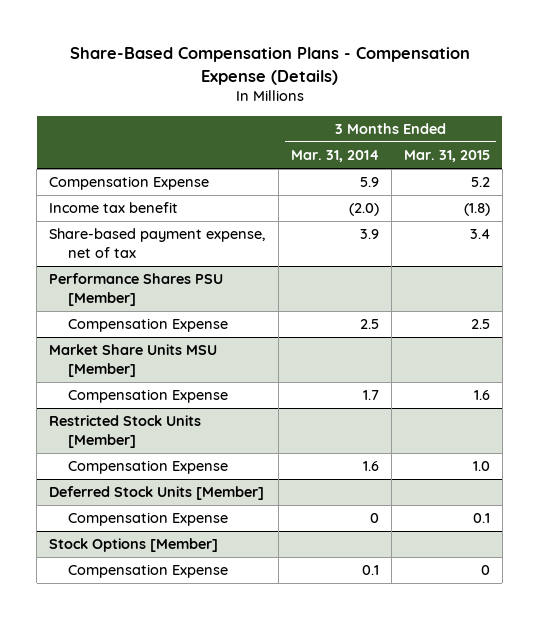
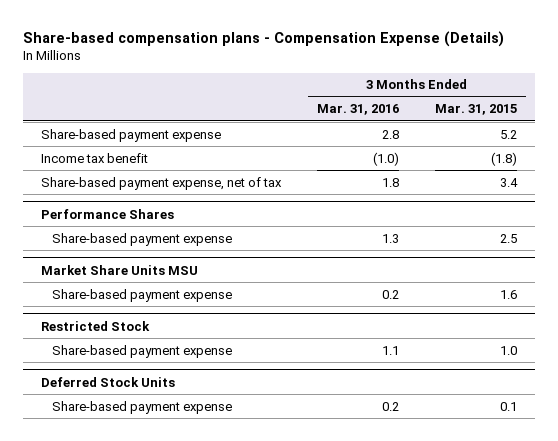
- Share-Based Compensation Plans - Compensation Expense (Details)
+ Share-based compensation plans - Compensation Expense (Details)
- | 3 Months Ended Mar. 31, 2014 | 3 Months Ended Mar. 31, 2015
+ | 3 Months Ended Mar. 31, 2016 | 3 Months Ended Mar. 31, 2015
- Compensation Expense | 5.9 | 5.2
+ Share-based payment expense | 2.8 | 5.2
- Performance Shares PSU [Member]
- Compensation Expense | 2.5 | 2.5
- Market Share Units MSU [Member]
- Compensation Expense | 1.7 | 1.6
- Restricted Stock Units [Member]
- Compensation Expense | 1.6 | 1.0
- Deferred Stock Units [Member]
- Compensation Expense | 0 | 0.1
- Stock Options [Member]
- Compensation Expense | 0.1 | 0
+ Performance Shares
+ Share-based payment expense | 1.3 | 2.5
+ Market Share Units MSU
+ Share-based payment expense | 0.2 | 1.6
+ Restricted Stock
+ Share-based payment expense | 1.1 | 1.0
+ Deferred Stock Units
+ Share-based payment expense | 0.2 | 0.1

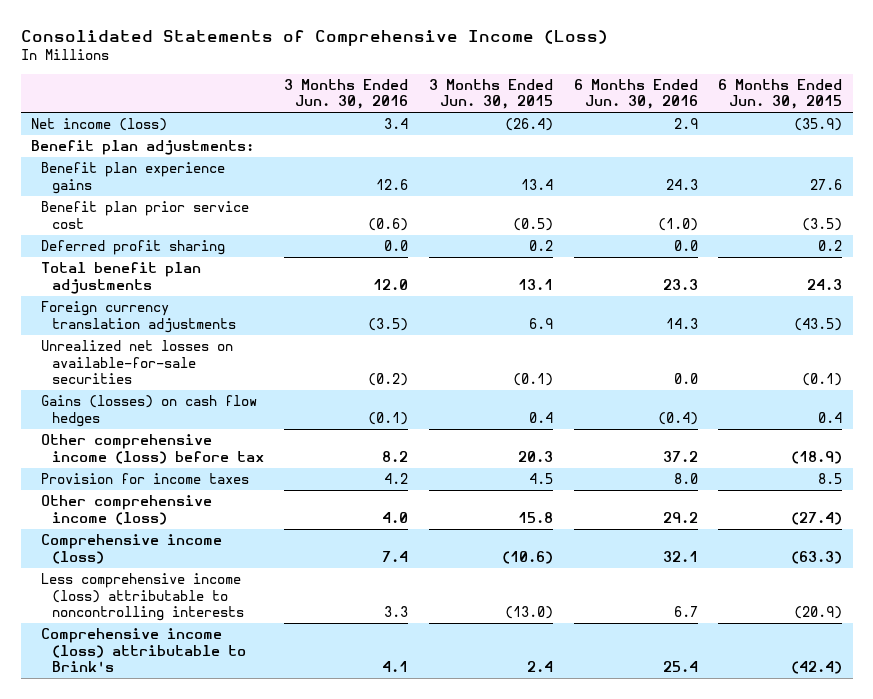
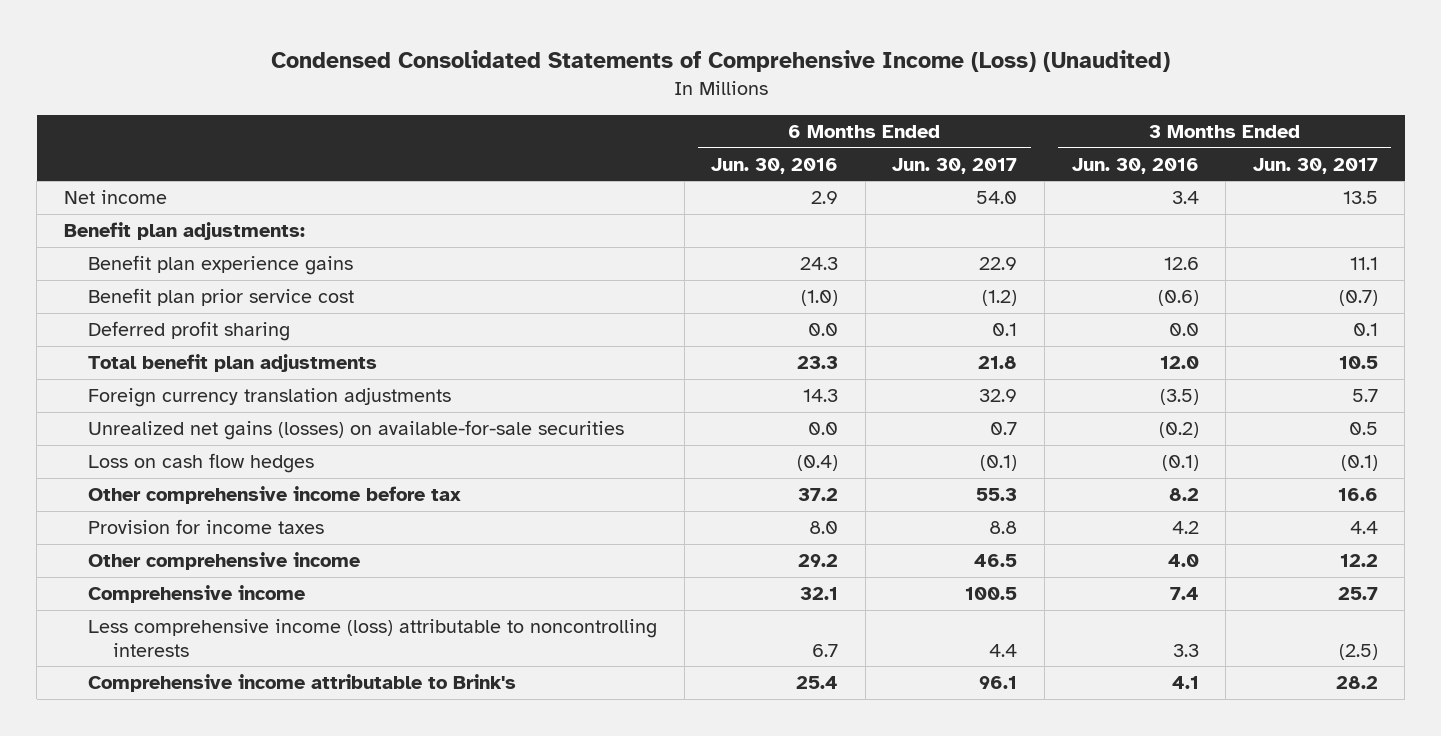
- Consolidated Statements of Comprehensive Income (Loss)
+ Condensed Consolidated Statements of Comprehensive Income (Loss) (Unaudited)
- | 3 Months Ended Jun. 30, 2016 | 3 Months Ended Jun. 30, 2015 | 6 Months Ended Jun. 30, 2016 | 6 Months Ended Jun. 30, 2015
+ | 6 Months Ended Jun. 30, 2016 | 6 Months Ended Jun. 30, 2017 | 3 Months Ended Jun. 30, 2016 | 3 Months Ended Jun. 30, 2017
- Net income (loss) | 3.4 | (26.4) | 2.9 | (35.9)
+ Net income | 2.9 | 54.0 | 3.4 | 13.5
- Unrealized net losses on available-for-sale securities | (0.2) | (0.1) | 0.0 | (0.1)
- Gains (losses) on cash flow hedges | (0.1) | 0.4 | (0.4) | 0.4
- Other comprehensive income (loss) before tax | 8.2 | 20.3 | 37.2 | (18.9)
+ Unrealized net gains (losses) on available-for-sale securities | 0.0 | 0.7 | (0.2) | 0.5
+ Loss on cash flow hedges | (0.4) | (0.1) | (0.1) | (0.1)
+ Other comprehensive income before tax | 37.2 | 55.3 | 8.2 | 16.6
- Other comprehensive income (loss) | 4.0 | 15.8 | 29.2 | (27.4)
- Comprehensive income (loss) | 7.4 | (10.6) | 32.1 | (63.3)
+ Other comprehensive income | 29.2 | 46.5 | 4.0 | 12.2
+ Comprehensive income | 32.1 | 100.5 | 7.4 | 25.7
- Comprehensive income (loss) attributable to Brink's | 4.1 | 2.4 | 25.4 | (42.4)
+ Comprehensive income attributable to Brink's | 25.4 | 96.1 | 4.1 | 28.2

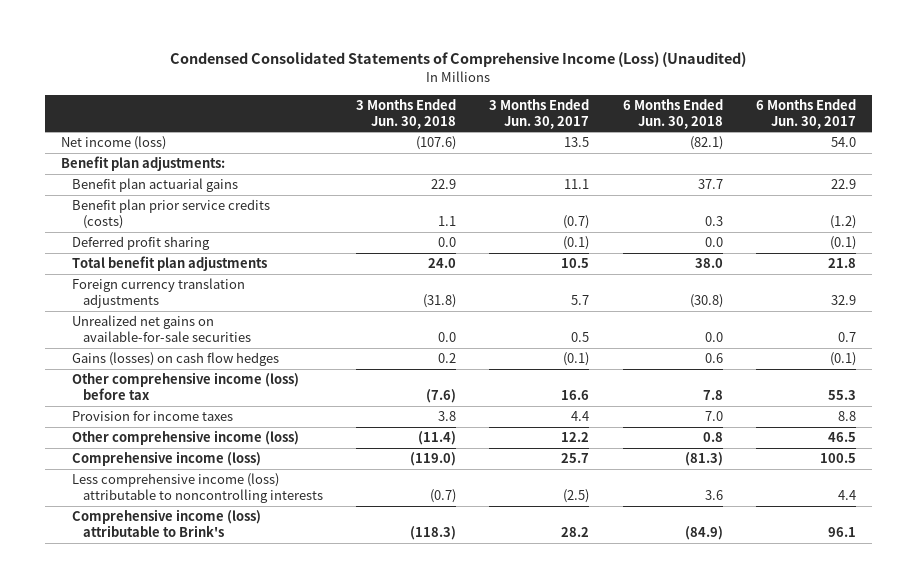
- | 6 Months Ended Jun. 30, 2016 | 6 Months Ended Jun. 30, 2017 | 3 Months Ended Jun. 30, 2016 | 3 Months Ended Jun. 30, 2017
+ | 3 Months Ended Jun. 30, 2018 | 3 Months Ended Jun. 30, 2017 | 6 Months Ended Jun. 30, 2018 | 6 Months Ended Jun. 30, 2017
- Net income | 2.9 | 54.0 | 3.4 | 13.5
+ Net income (loss) | (107.6) | 13.5 | (82.1) | 54.0
- Benefit plan experience gains | 24.3 | 22.9 | 12.6 | 11.1
- Benefit plan prior service cost | (1.0) | (1.2) | (0.6) | (0.7)
- Deferred profit sharing | 0.0 | 0.1 | 0.0 | 0.1
+ Benefit plan actuarial gains | 22.9 | 11.1 | 37.7 | 22.9
+ Benefit plan prior service credits (costs) | 1.1 | (0.7) | 0.3 | (1.2)
+ Deferred profit sharing | 0.0 | (0.1) | 0.0 | (0.1)
- Unrealized net gains (losses) on available-for-sale securities | 0.0 | 0.7 | (0.2) | 0.5
- Loss on cash flow hedges | (0.4) | (0.1) | (0.1) | (0.1)
- Other comprehensive income before tax | 37.2 | 55.3 | 8.2 | 16.6
+ Unrealized net gains on available-for-sale securities | 0.0 | 0.5 | 0.0 | 0.7
+ Gains (losses) on cash flow hedges | 0.2 | (0.1) | 0.6 | (0.1)
+ Other comprehensive income (loss) before tax | (7.6) | 16.6 | 7.8 | 55.3
- Other comprehensive income | 29.2 | 46.5 | 4.0 | 12.2
- Comprehensive income | 32.1 | 100.5 | 7.4 | 25.7
+ Other comprehensive income (loss) | (11.4) | 12.2 | 0.8 | 46.5
+ Comprehensive income (loss) | (119.0) | 25.7 | (81.3) | 100.5
- Comprehensive income attributable to Brink's | 25.4 | 96.1 | 4.1 | 28.2
+ Comprehensive income (loss) attributable to Brink's | (118.3) | 28.2 | (84.9) | 96.1

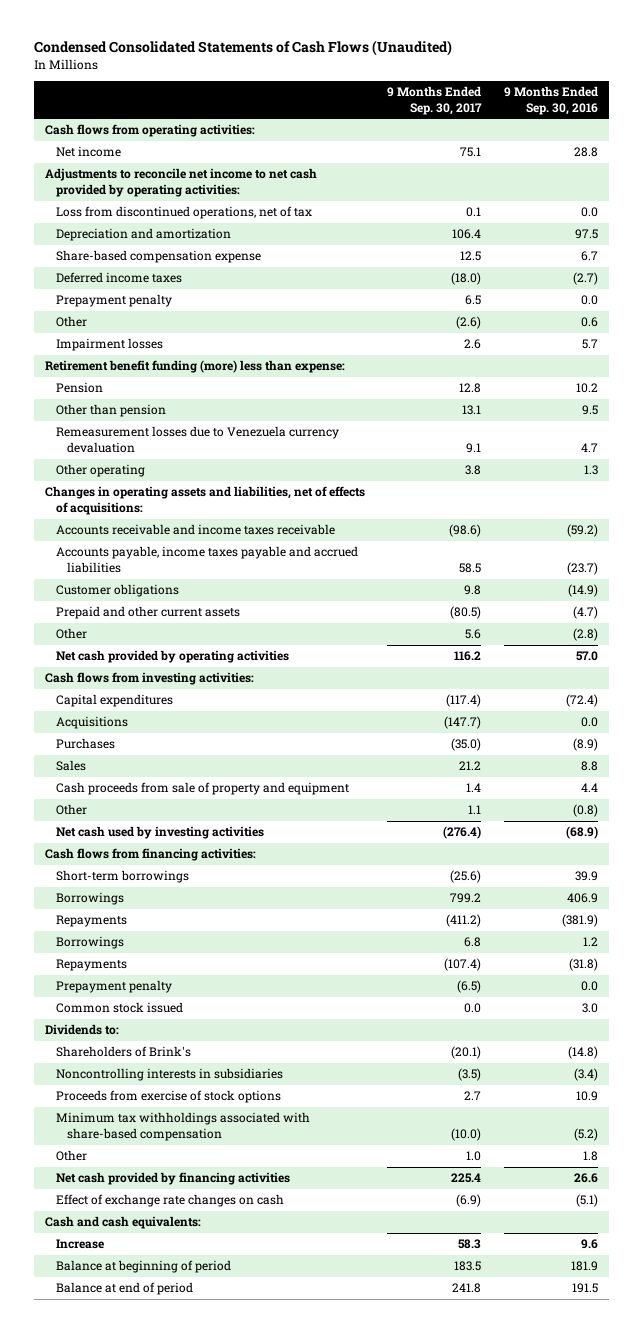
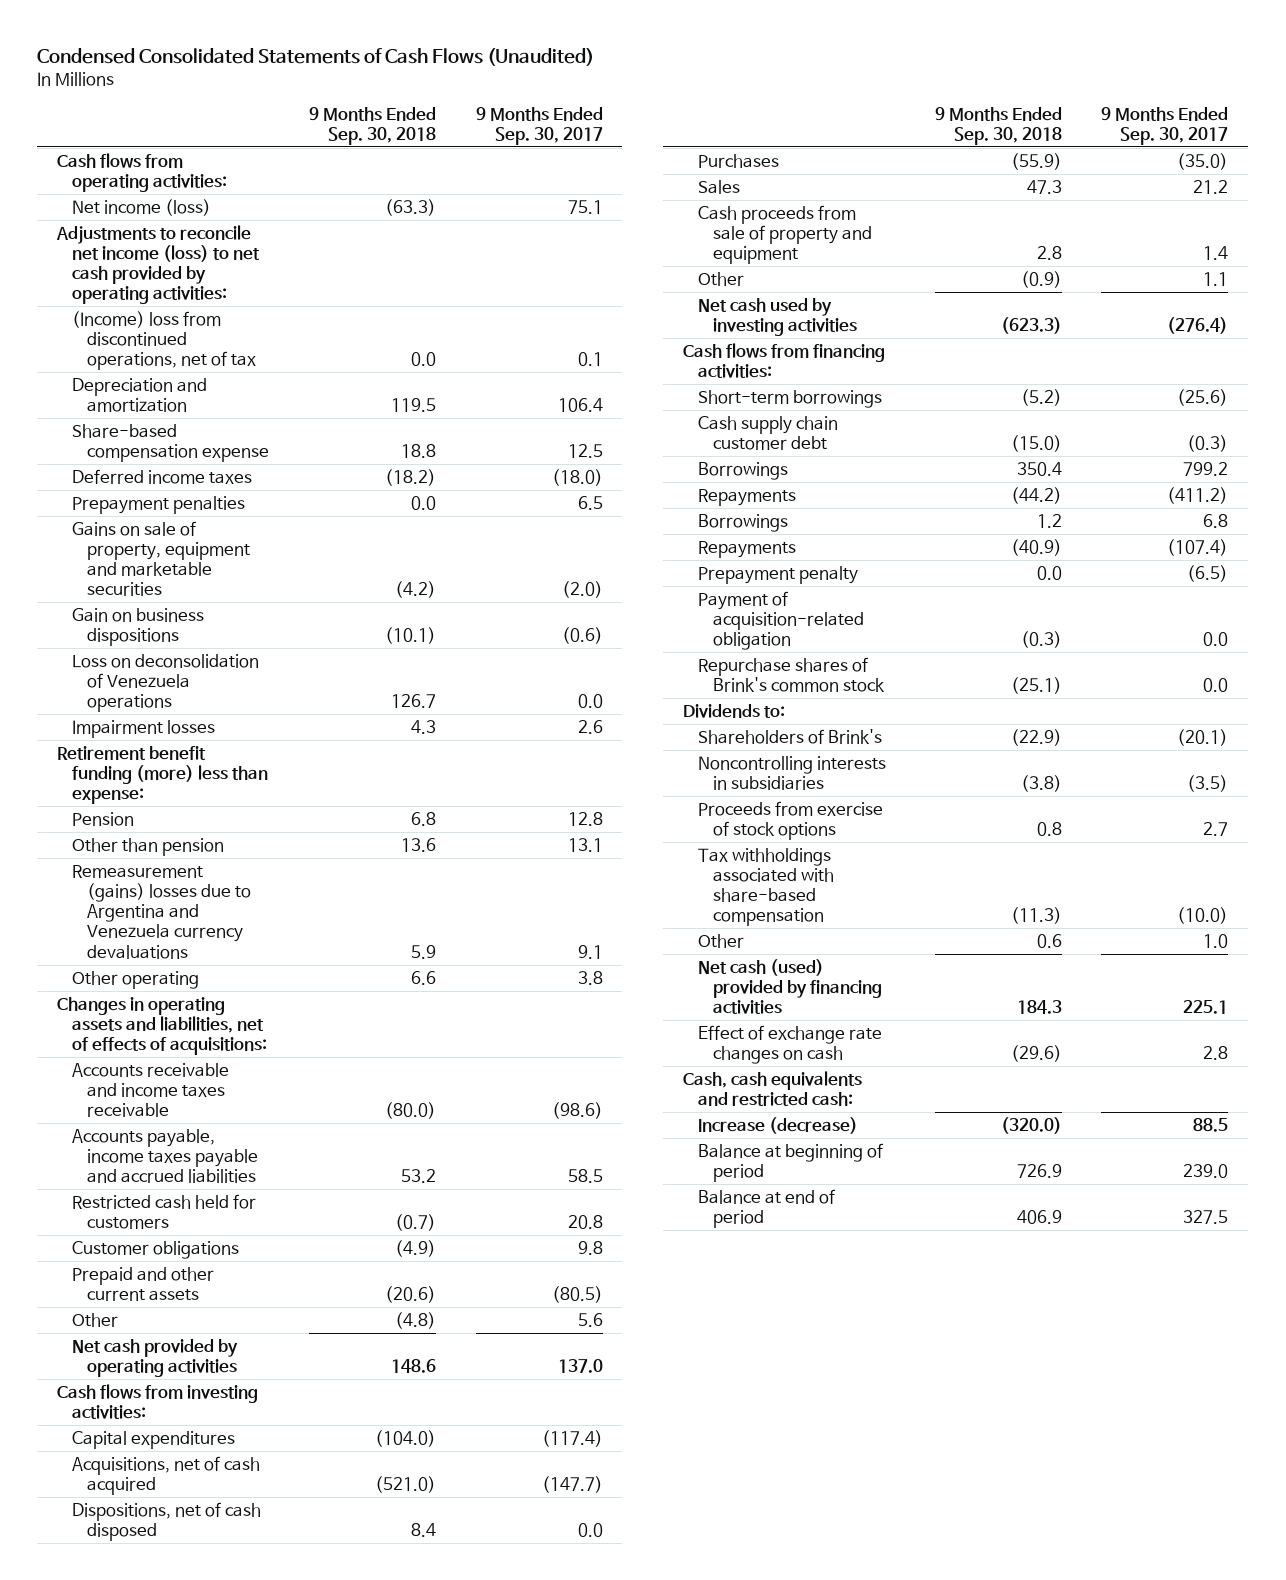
- | 9 Months Ended Sep. 30, 2017 | 9 Months Ended Sep. 30, 2016
+ | 9 Months Ended Sep. 30, 2018 | 9 Months Ended Sep. 30, 2017
- Net income | 75.1 | 28.8
- Adjustments to reconcile net income to net cash provided by operating activities:
- Loss from discontinued operations, net of tax | 0.1 | 0.0
+ Net income (loss) | (63.3) | 75.1
+ Adjustments to reconcile net income (loss) to net cash provided by operating activities:
+ (Income) loss from discontinued operations, net of tax | 0.0 | 0.1
- Prepayment penalty | 6.5 | 0.0
- Other | (2.6) | 0.6
+ Prepayment penalties | 0.0 | 6.5
+ Gains on sale of property, equipment and marketable securities | (4.2) | (2.0)
+ Gain on business dispositions | (10.1) | (0.6)
+ Loss on deconsolidation of Venezuela operations | 126.7 | 0.0
- Remeasurement losses due to Venezuela currency devaluation | 9.1 | 4.7
+ Remeasurement (gains) losses due to Argentina and Venezuela currency devaluations | 5.9 | 9.1
+ Restricted cash held for customers | (0.7) | 20.8
- Net cash provided by operating activities | 116.2 | 57.0
+ Net cash provided by operating activities | 148.6 | 137.0
- Acquisitions | (147.7) | 0.0
+ Acquisitions, net of cash acquired | (521.0) | (147.7)
+ Dispositions, net of cash disposed | 8.4 | 0.0
+ Cash supply chain customer debt | (15.0) | (0.3)
- Common stock issued | 0.0 | 3.0
+ Payment of acquisition-related obligation | (0.3) | 0.0
+ Repurchase shares of Brink's common stock | (25.1) | 0.0
- Minimum tax withholdings associated with share-based compensation | (10.0) | (5.2)
+ Tax withholdings associated with share-based compensation | (11.3) | (10.0)
- Net cash provided by financing activities | 225.4 | 26.6
- Effect of exchange rate changes on cash | (6.9) | (5.1)
- Cash and cash equivalents:
- Increase | 58.3 | 9.6
- Balance at beginning of period | 183.5 | 181.9
- Balance at end of period | 241.8 | 191.5
+ Net cash (used) provided by financing activities | 184.3 | 225.1
+ Effect of exchange rate changes on cash | (29.6) | 2.8
+ Cash, cash equivalents and restricted cash:
+ Increase (decrease) | (320.0) | 88.5
+ Balance at beginning of period | 726.9 | 239.0
+ Balance at end of period | 406.9 | 327.5

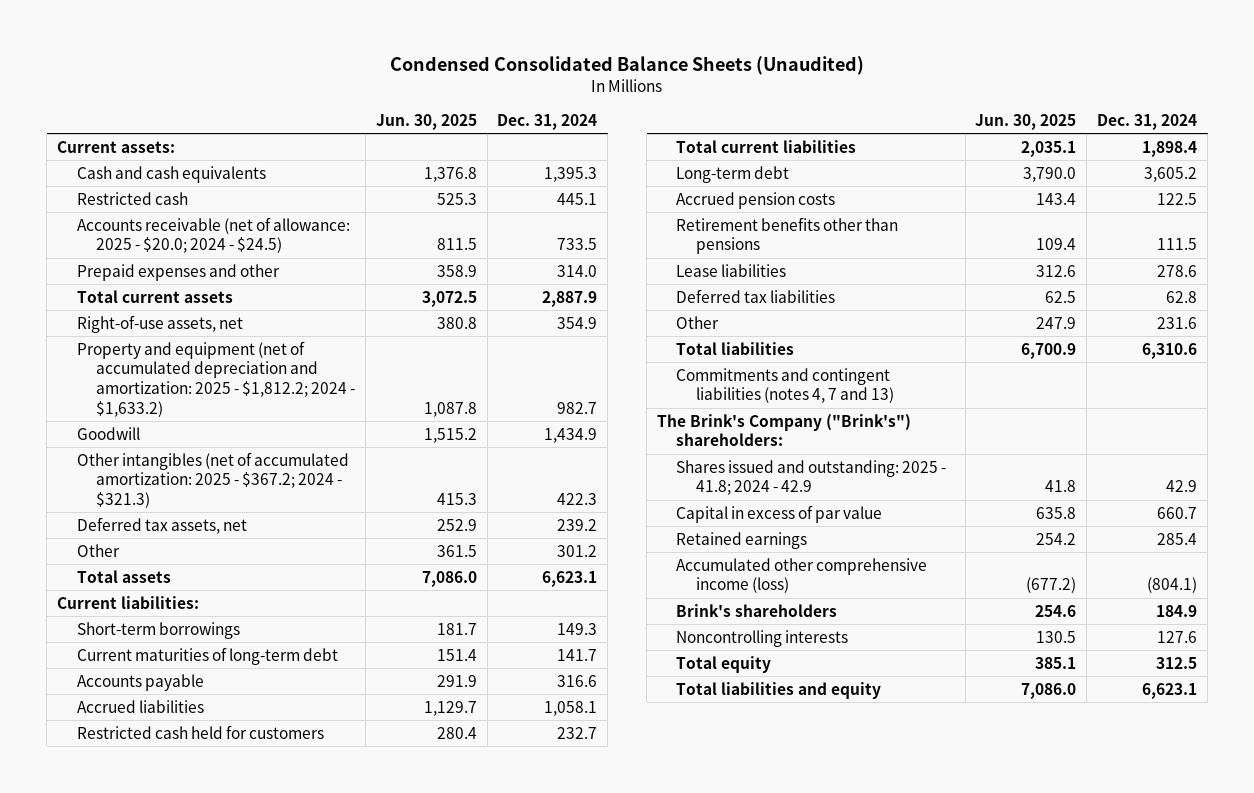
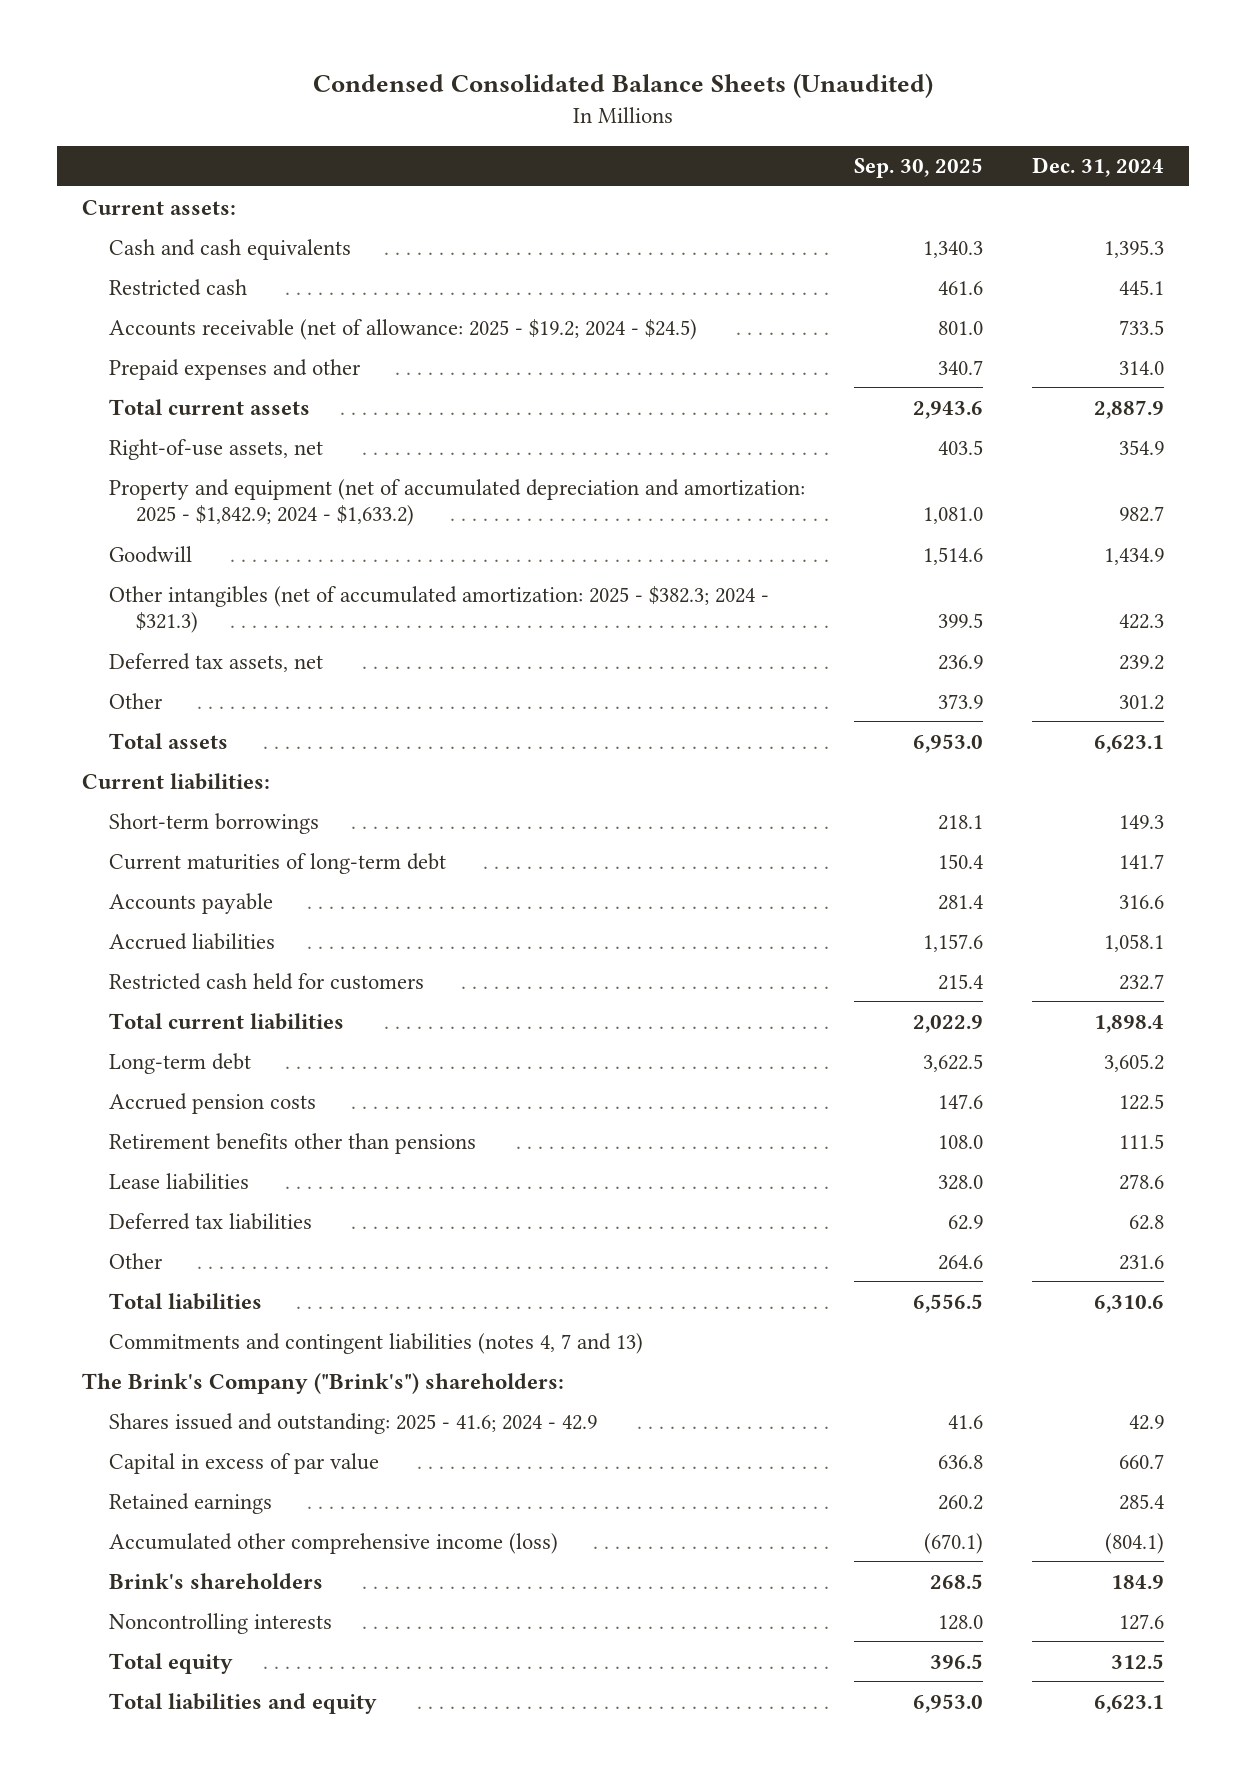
- | Jun. 30, 2025 | Dec. 31, 2024
+ | Sep. 30, 2025 | Dec. 31, 2024
- Accounts receivable (net of allowance: 2025 - $20.0; 2024 - $24.5) | 811.5 | 733.5
+ Accounts receivable (net of allowance: 2025 - $19.2; 2024 - $24.5) | 801.0 | 733.5
- Property and equipment (net of accumulated depreciation and amortization: 2025 - $1,812.2; 2024 - $1,633.2) | 1,087.8 | 982.7
+ Property and equipment (net of accumulated depreciation and amortization: 2025 - $1,842.9; 2024 - $1,633.2) | 1,081.0 | 982.7
- Other intangibles (net of accumulated amortization: 2025 - $367.2; 2024 - $321.3) | 415.3 | 422.3
+ Other intangibles (net of accumulated amortization: 2025 - $382.3; 2024 - $321.3) | 399.5 | 422.3
- Shares issued and outstanding: 2025 - 41.8; 2024 - 42.9 | 41.8 | 42.9
+ Shares issued and outstanding: 2025 - 41.6; 2024 - 42.9 | 41.6 | 42.9

